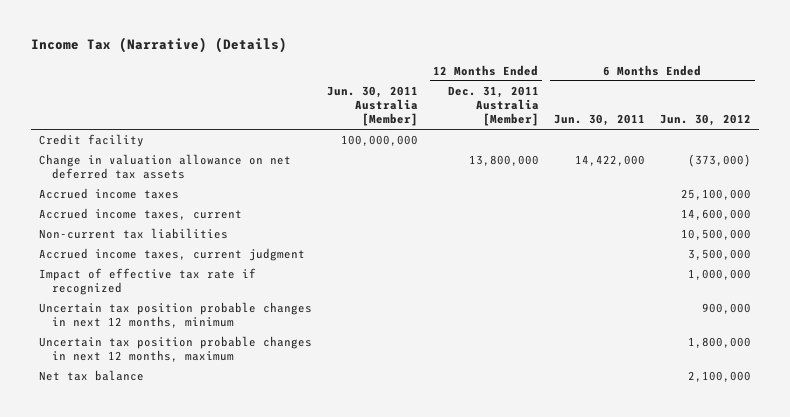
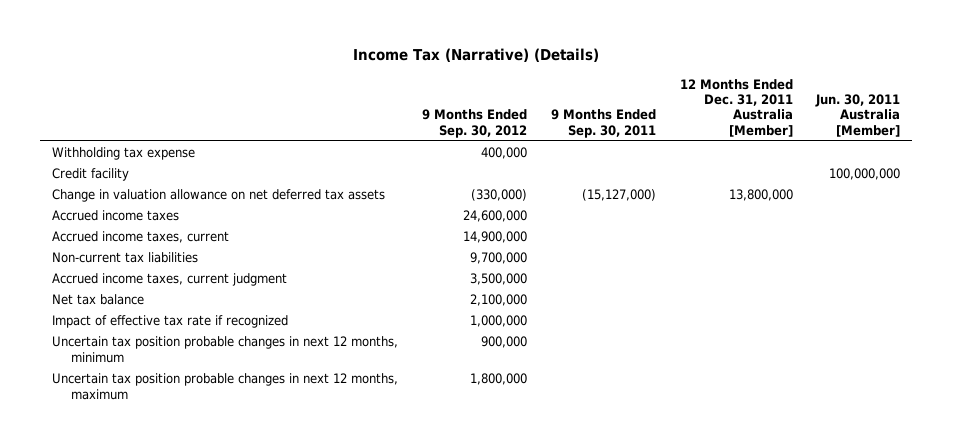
- | Jun. 30, 2011 Australia [Member] | 12 Months Ended Dec. 31, 2011 Australia [Member] | 6 Months Ended Jun. 30, 2011 | 6 Months Ended Jun. 30, 2012
+ | 9 Months Ended Sep. 30, 2012 | 9 Months Ended Sep. 30, 2011 | 12 Months Ended Dec. 31, 2011 Australia [Member] | Jun. 30, 2011 Australia [Member]
+ Withholding tax expense | 400,000 | | |
moved up: Net tax balance | 2,100,000 | | |

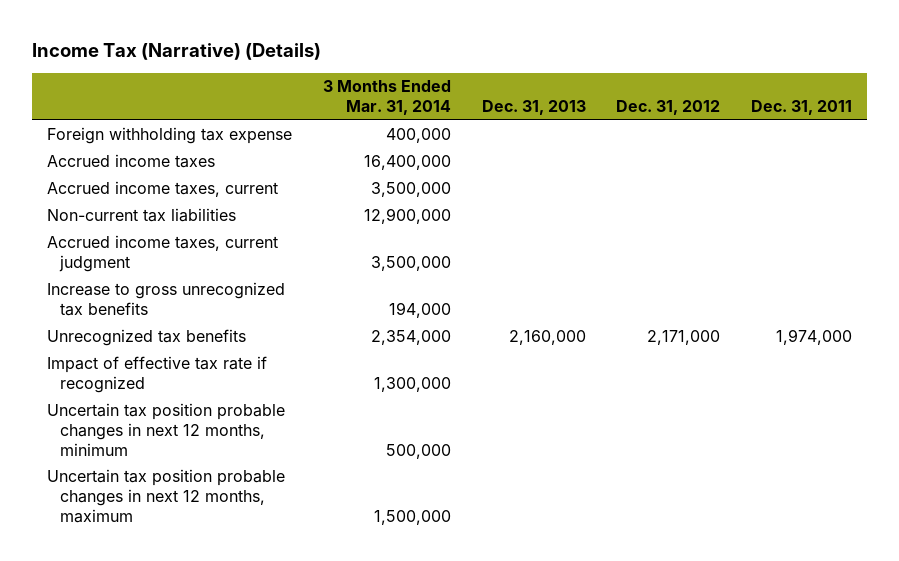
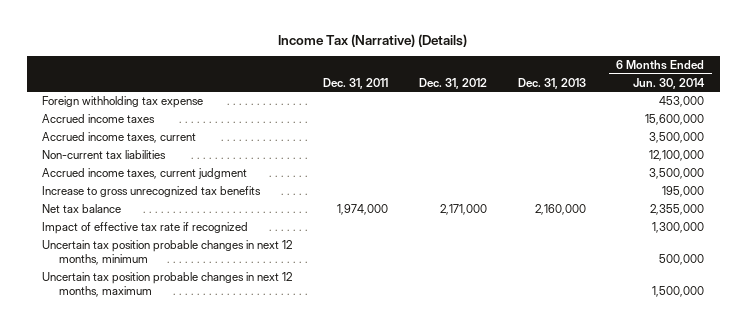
- | 3 Months Ended Mar. 31, 2014 | Dec. 31, 2013 | Dec. 31, 2012 | Dec. 31, 2011
+ | Dec. 31, 2011 | Dec. 31, 2012 | Dec. 31, 2013 | 6 Months Ended Jun. 30, 2014
- Unrecognized tax benefits | 2,354,000 | 2,160,000 | 2,171,000 | 1,974,000
+ Net tax balance | 1,974,000 | 2,171,000 | 2,160,000 | 2,355,000

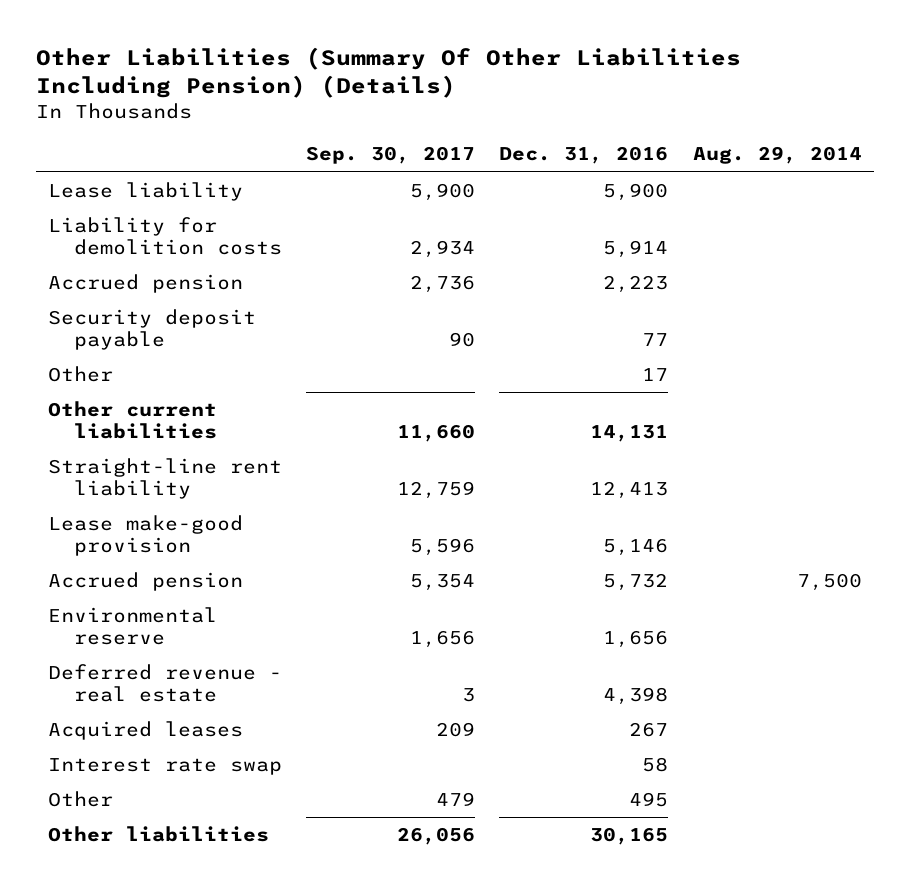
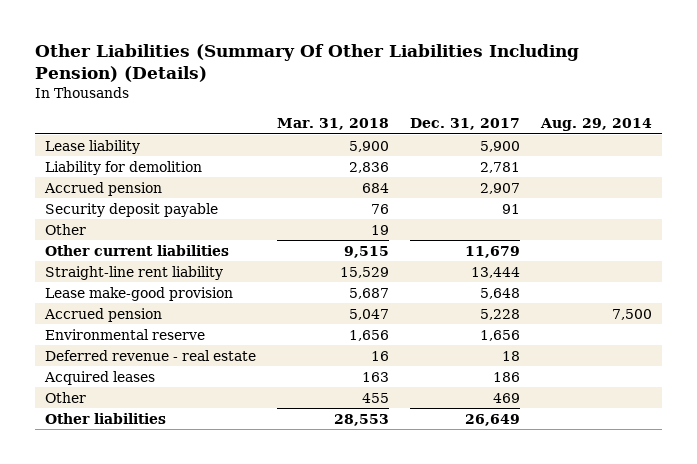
- | Sep. 30, 2017 | Dec. 31, 2016 | Aug. 29, 2014
+ | Mar. 31, 2018 | Dec. 31, 2017 | Aug. 29, 2014
- Liability for demolition costs | 2,934 | 5,914 |
+ Liability for demolition | 2,836 | 2,781 |
- Interest rate swap | | 58 |

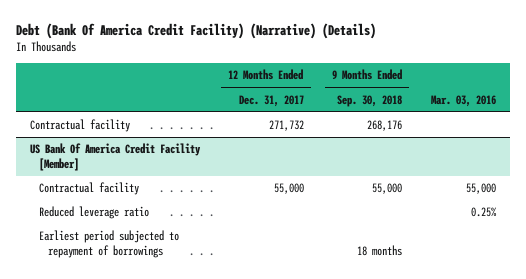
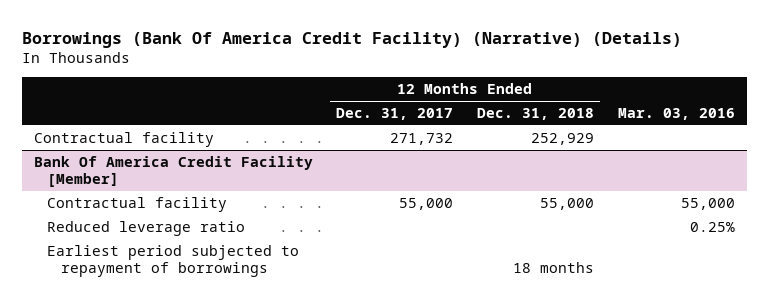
- Debt (Bank Of America Credit Facility) (Narrative) (Details)
+ Borrowings (Bank Of America Credit Facility) (Narrative) (Details)
- | 12 Months Ended Dec. 31, 2017 | 9 Months Ended Sep. 30, 2018 | Mar. 03, 2016
+ | 12 Months Ended Dec. 31, 2017 | 12 Months Ended Dec. 31, 2018 | Mar. 03, 2016
- US Bank Of America Credit Facility [Member]
+ Bank Of America Credit Facility [Member]

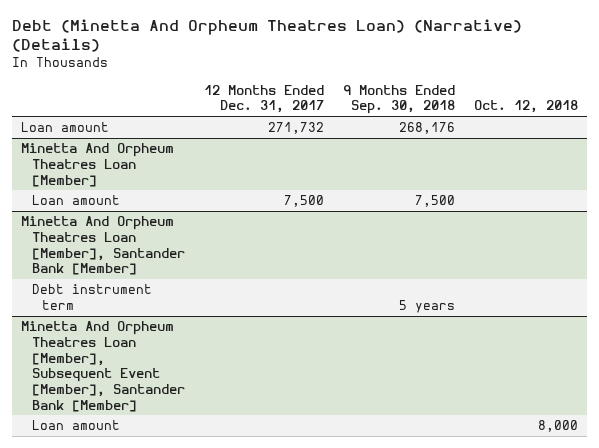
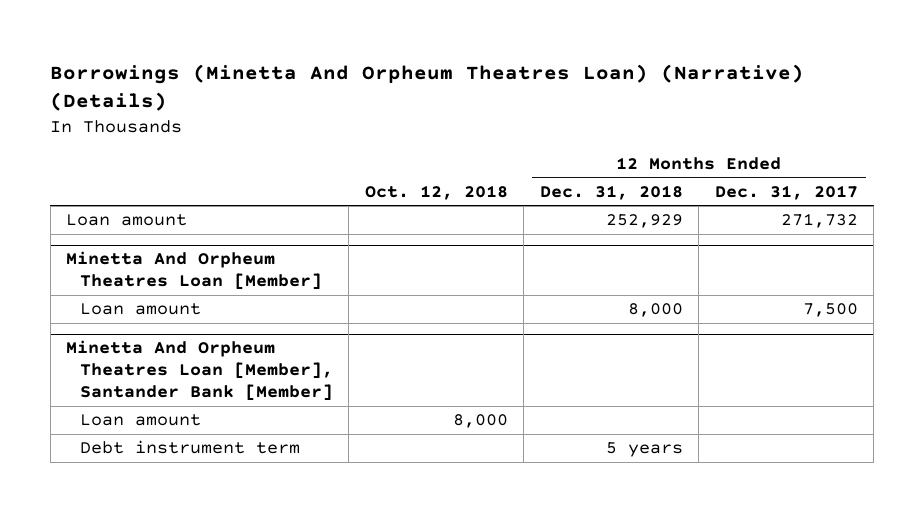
- Debt (Minetta And Orpheum Theatres Loan) (Narrative) (Details)
+ Borrowings (Minetta And Orpheum Theatres Loan) (Narrative) (Details)
- | 12 Months Ended Dec. 31, 2017 | 9 Months Ended Sep. 30, 2018 | Oct. 12, 2018
+ | Oct. 12, 2018 | 12 Months Ended Dec. 31, 2018 | 12 Months Ended Dec. 31, 2017
@ Minetta And Orpheum Theatres Loan [Member], Santander Bank [Member]
+ Loan amount | 8,000 | |
- Minetta And Orpheum Theatres Loan [Member], Subsequent Event [Member], Santander Bank [Member]
- Loan amount | | | 8,000

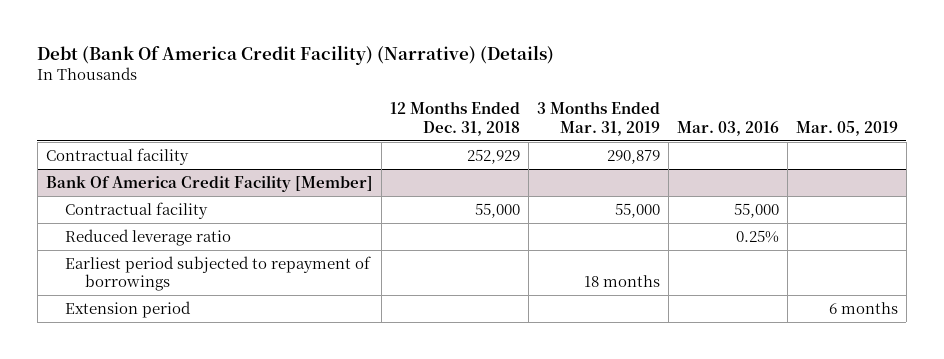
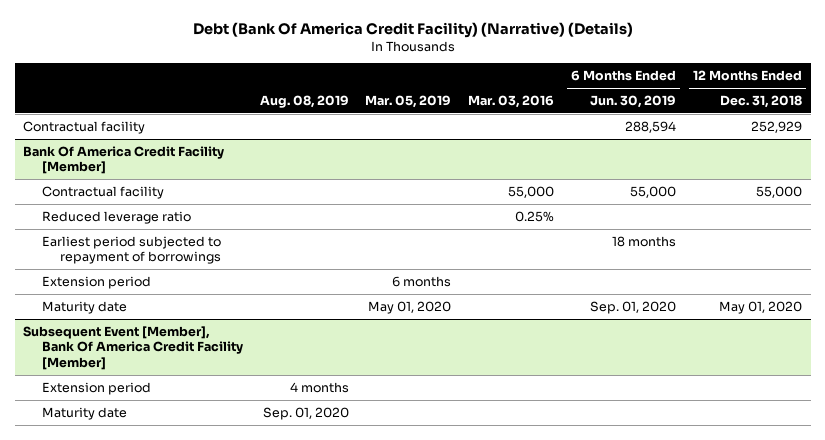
- | 12 Months Ended Dec. 31, 2018 | 3 Months Ended Mar. 31, 2019 | Mar. 03, 2016 | Mar. 05, 2019
+ | Aug. 08, 2019 | Mar. 05, 2019 | Mar. 03, 2016 | 6 Months Ended Jun. 30, 2019 | 12 Months Ended Dec. 31, 2018
@ Bank Of America Credit Facility [Member]
+ Maturity date | | May 01, 2020 | | Sep. 01, 2020 | May 01, 2020
+ Subsequent Event [Member], Bank Of America Credit Facility [Member]
+ Extension period | 4 months | | | |
+ Maturity date | Sep. 01, 2020 | | | |

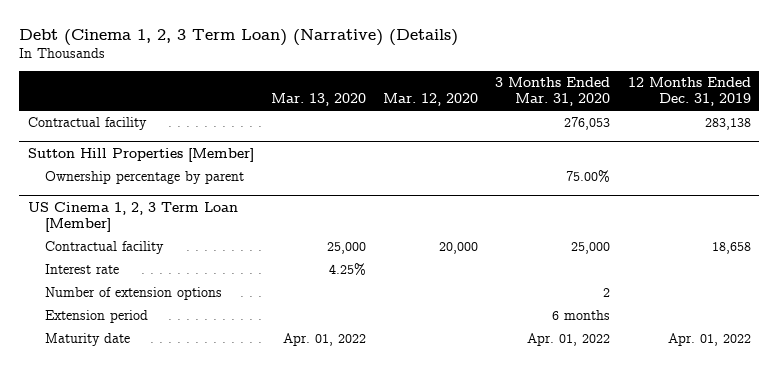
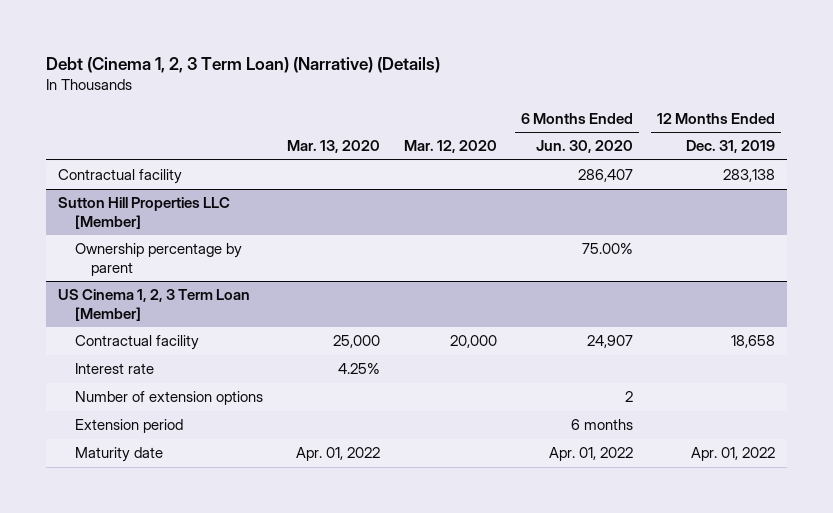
- | Mar. 13, 2020 | Mar. 12, 2020 | 3 Months Ended Mar. 31, 2020 | 12 Months Ended Dec. 31, 2019
+ | Mar. 13, 2020 | Mar. 12, 2020 | 6 Months Ended Jun. 30, 2020 | 12 Months Ended Dec. 31, 2019
- Sutton Hill Properties [Member]
+ Sutton Hill Properties LLC [Member]

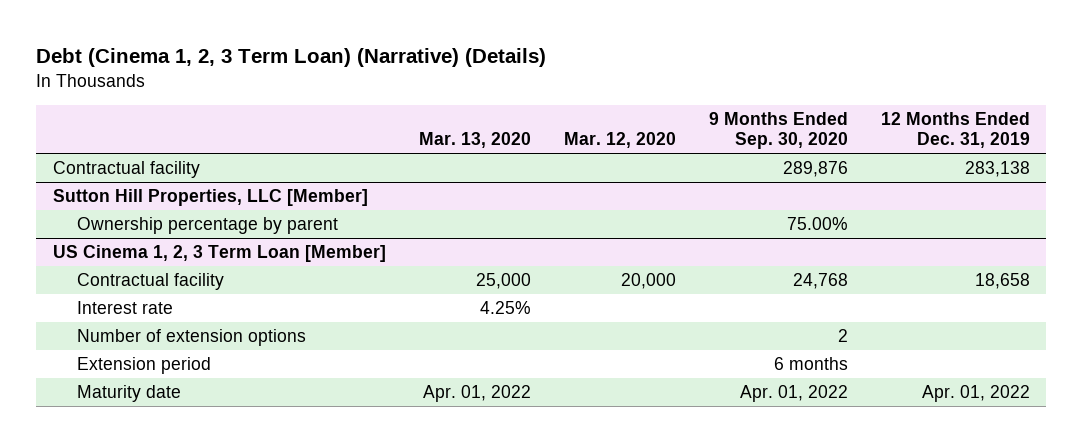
- | Mar. 13, 2020 | Mar. 12, 2020 | 6 Months Ended Jun. 30, 2020 | 12 Months Ended Dec. 31, 2019
+ | Mar. 13, 2020 | Mar. 12, 2020 | 9 Months Ended Sep. 30, 2020 | 12 Months Ended Dec. 31, 2019
- Sutton Hill Properties LLC [Member]
+ Sutton Hill Properties, LLC [Member]

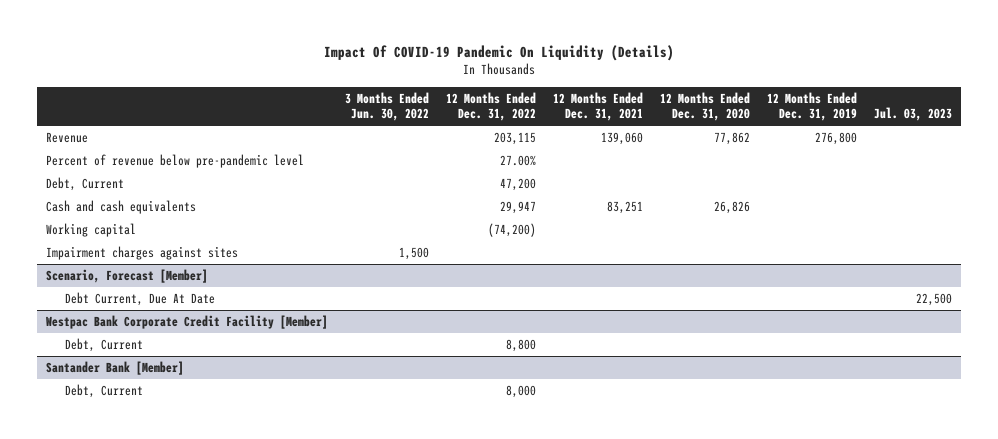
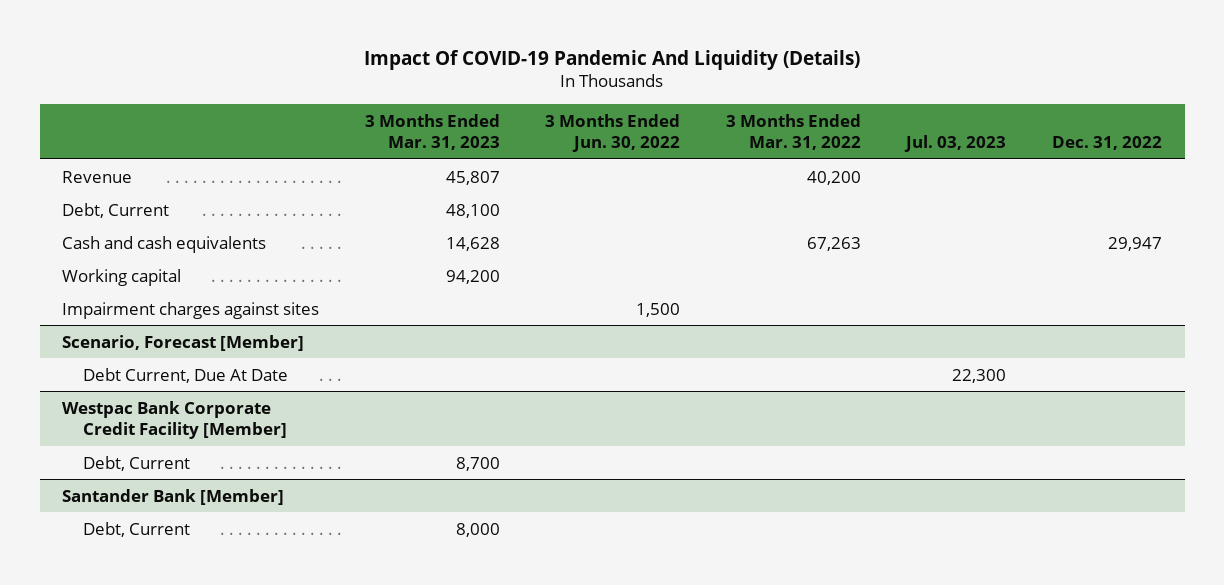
- Impact Of COVID-19 Pandemic On Liquidity (Details)
+ Impact Of COVID-19 Pandemic And Liquidity (Details)
- | 3 Months Ended Jun. 30, 2022 | 12 Months Ended Dec. 31, 2022 | 12 Months Ended Dec. 31, 2021 | 12 Months Ended Dec. 31, 2020 | 12 Months Ended Dec. 31, 2019 | Jul. 03, 2023
+ | 3 Months Ended Mar. 31, 2023 | 3 Months Ended Jun. 30, 2022 | 3 Months Ended Mar. 31, 2022 | Jul. 03, 2023 | Dec. 31, 2022
- Percent of revenue below pre-pandemic level | | 27.00% | | | |
@ Scenario, Forecast [Member]
- Debt Current, Due At Date | | | | | | 22,500
+ Debt Current, Due At Date | | | | 22,300 |

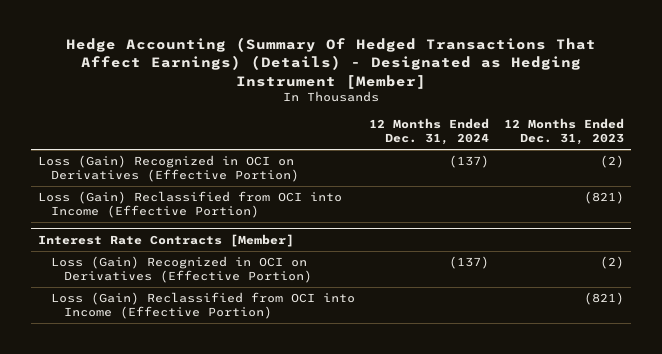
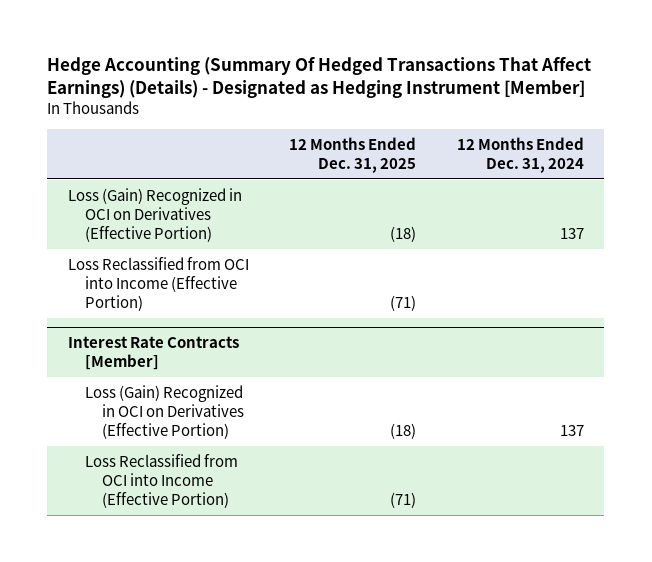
- | 12 Months Ended Dec. 31, 2024 | 12 Months Ended Dec. 31, 2023
+ | 12 Months Ended Dec. 31, 2025 | 12 Months Ended Dec. 31, 2024
- Loss (Gain) Recognized in OCI on Derivatives (Effective Portion) | (137) | (2)
- Loss (Gain) Reclassified from OCI into Income (Effective Portion) | | (821)
+ Loss (Gain) Recognized in OCI on Derivatives (Effective Portion) | (18) | 137
+ Loss Reclassified from OCI into Income (Effective Portion) | (71) |
@ Interest Rate Contracts [Member]
- Loss (Gain) Recognized in OCI on Derivatives (Effective Portion) | (137) | (2)
- Loss (Gain) Reclassified from OCI into Income (Effective Portion) | | (821)
+ Loss (Gain) Recognized in OCI on Derivatives (Effective Portion) | (18) | 137
+ Loss Reclassified from OCI into Income (Effective Portion) | (71) |

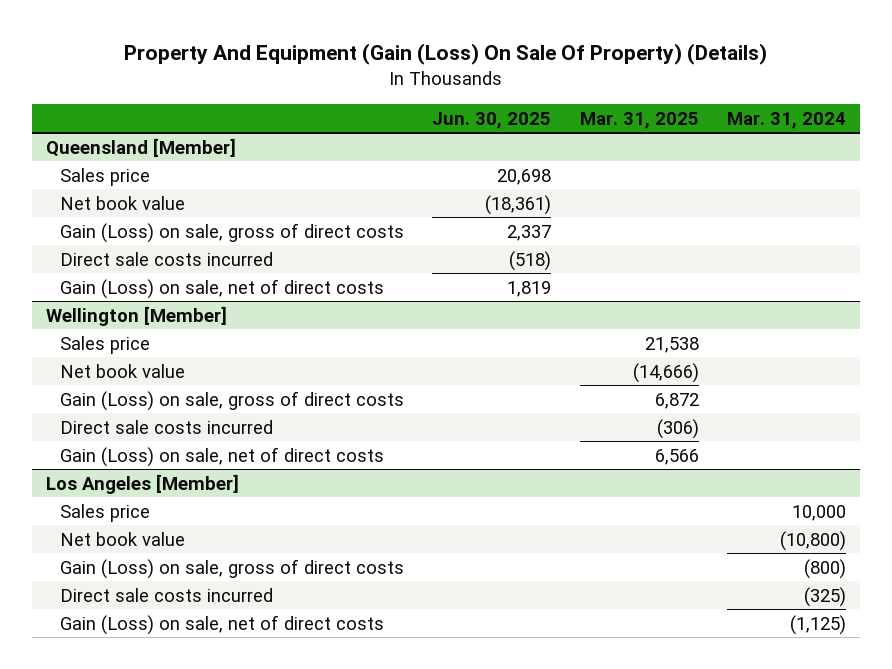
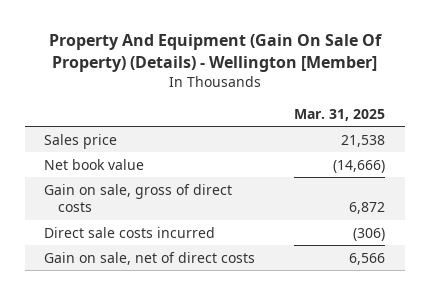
- Property And Equipment (Gain (Loss) On Sale Of Property) (Details)
+ Property And Equipment (Gain On Sale Of Property) (Details) - Wellington [Member]
- | Jun. 30, 2025 | Mar. 31, 2025 | Mar. 31, 2024
+ | Mar. 31, 2025
- Queensland [Member]
- Sales price | 20,698 | |
- Net book value | (18,361) | |
- Gain (Loss) on sale, gross of direct costs | 2,337 | |
- Direct sale costs incurred | (518) | |
- Gain (Loss) on sale, net of direct costs | 1,819 | |
- Wellington [Member]
- Gain (Loss) on sale, gross of direct costs | | 6,872 |
+ Gain on sale, gross of direct costs | 6,872
- Gain (Loss) on sale, net of direct costs | | 6,566 |
- Los Angeles [Member]
- Sales price | | | 10,000
- Net book value | | | (10,800)
- Gain (Loss) on sale, gross of direct costs | | | (800)
- Direct sale costs incurred | | | (325)
- Gain (Loss) on sale, net of direct costs | | | (1,125)
+ Gain on sale, net of direct costs | 6,566

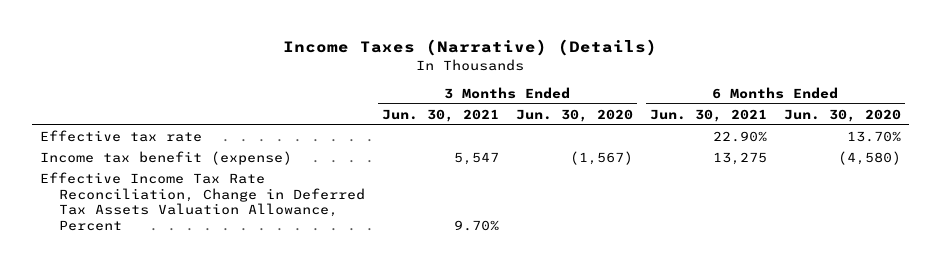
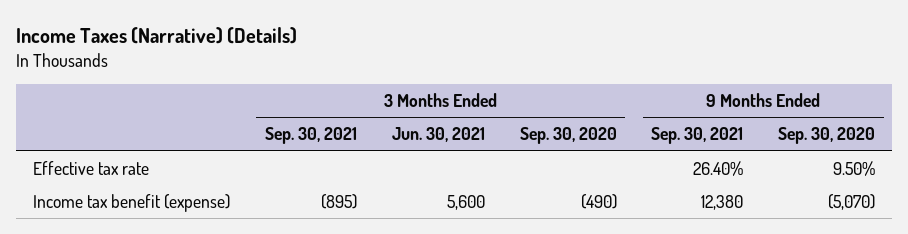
- | 3 Months Ended Jun. 30, 2021 | 3 Months Ended Jun. 30, 2020 | 6 Months Ended Jun. 30, 2021 | 6 Months Ended Jun. 30, 2020
+ | 3 Months Ended Sep. 30, 2021 | 3 Months Ended Jun. 30, 2021 | 3 Months Ended Sep. 30, 2020 | 9 Months Ended Sep. 30, 2021 | 9 Months Ended Sep. 30, 2020
- Income tax benefit (expense) | 5,547 | (1,567) | 13,275 | (4,580)
- Effective Income Tax Rate Reconciliation, Change in Deferred Tax Assets Valuation Allowance, Percent | 9.70% | | |
+ Income tax benefit (expense) | (895) | 5,600 | (490) | 12,380 | (5,070)

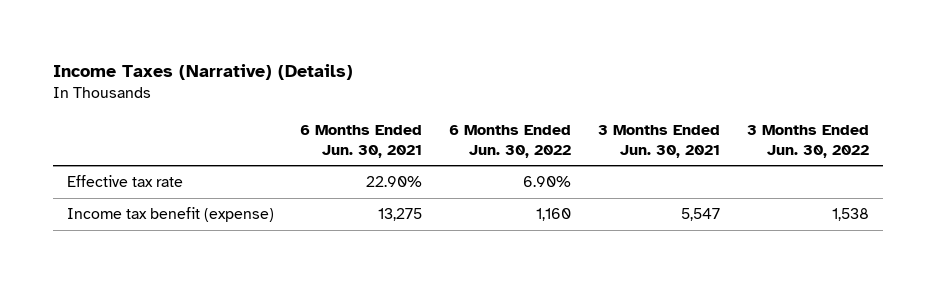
- | 3 Months Ended Sep. 30, 2021 | 3 Months Ended Jun. 30, 2021 | 3 Months Ended Sep. 30, 2020 | 9 Months Ended Sep. 30, 2021 | 9 Months Ended Sep. 30, 2020
+ | 6 Months Ended Jun. 30, 2021 | 6 Months Ended Jun. 30, 2022 | 3 Months Ended Jun. 30, 2021 | 3 Months Ended Jun. 30, 2022
- Income tax benefit (expense) | (895) | 5,600 | (490) | 12,380 | (5,070)
+ Income tax benefit (expense) | 13,275 | 1,160 | 5,547 | 1,538

